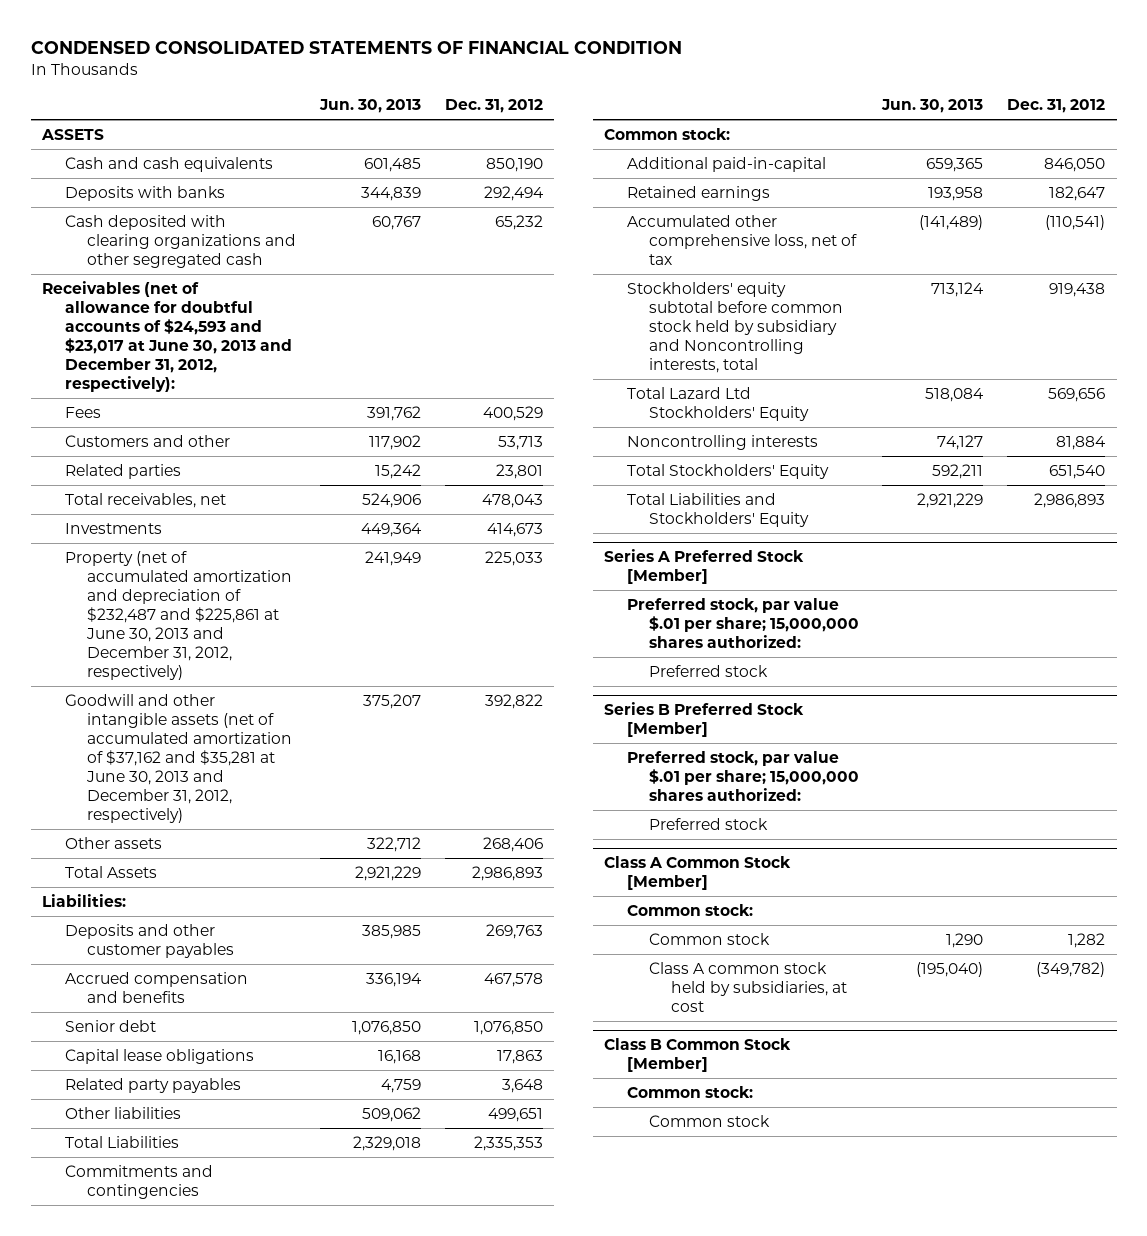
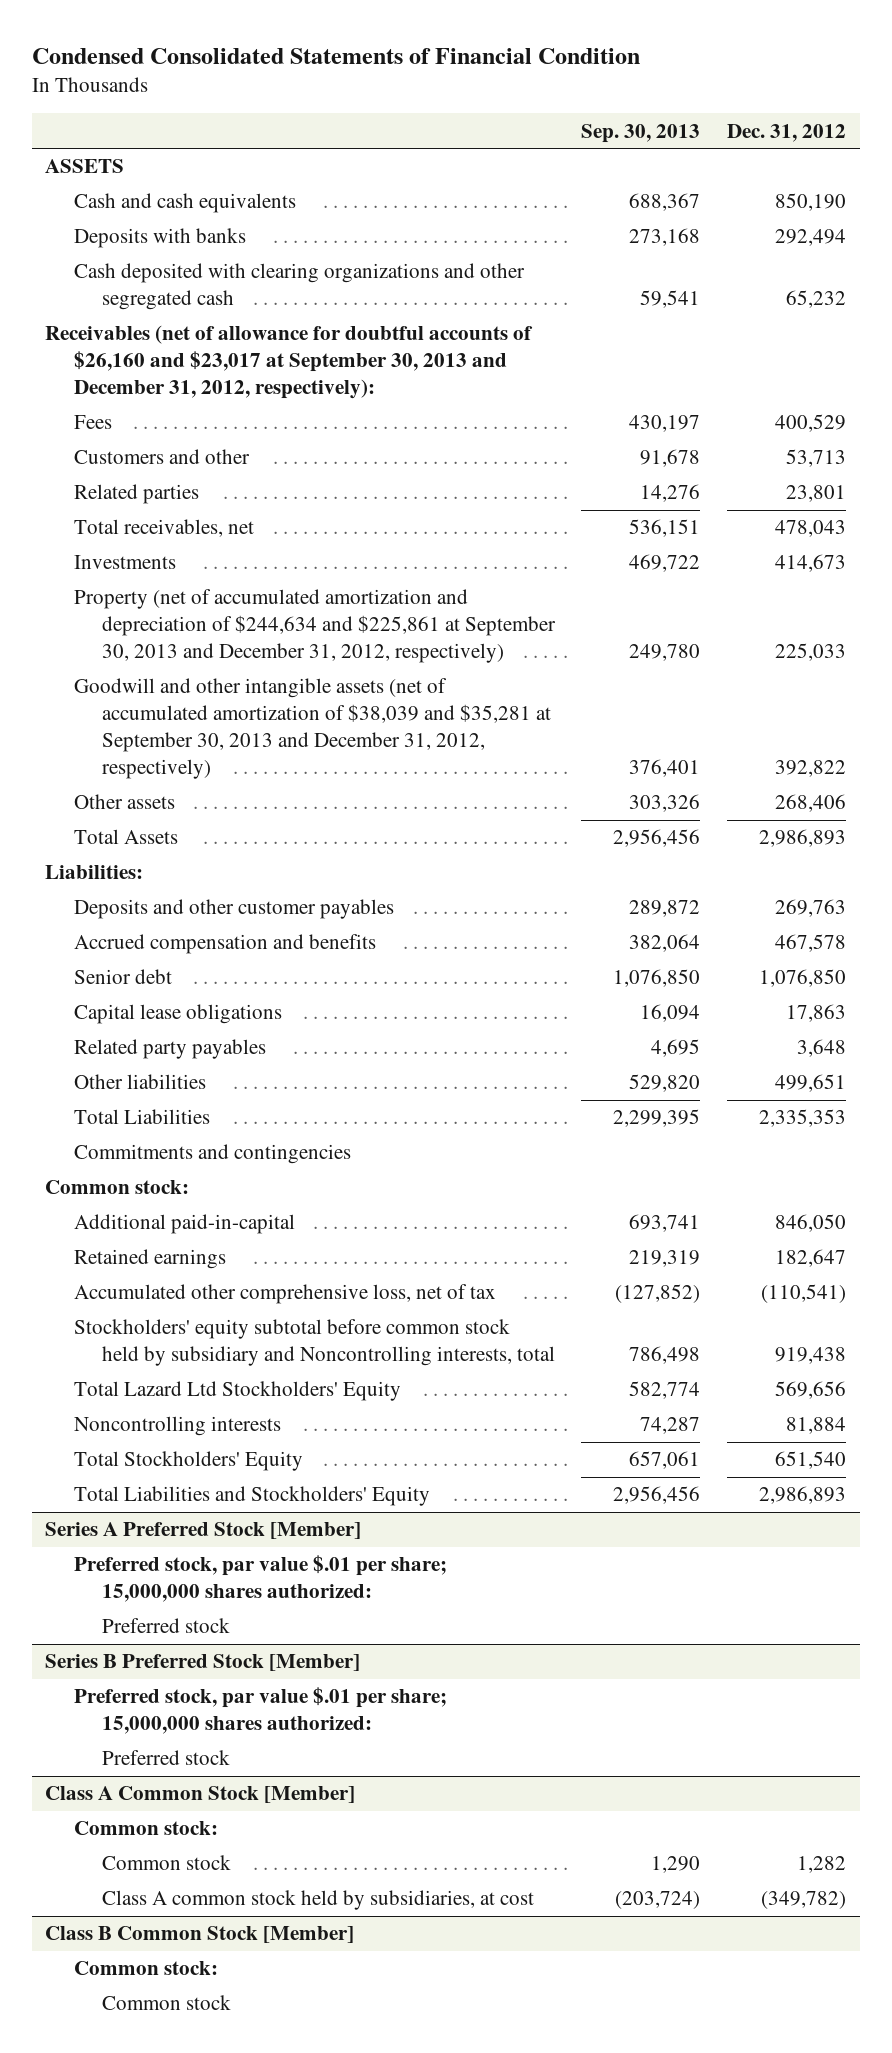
- CONDENSED CONSOLIDATED STATEMENTS OF FINANCIAL CONDITION
+ Condensed Consolidated Statements of Financial Condition
- | Jun. 30, 2013 | Dec. 31, 2012
+ | Sep. 30, 2013 | Dec. 31, 2012
- Receivables (net of allowance for doubtful accounts of $24,593 and $23,017 at June 30, 2013 and December 31, 2012, respectively):
+ Receivables (net of allowance for doubtful accounts of $26,160 and $23,017 at September 30, 2013 and December 31, 2012, respectively):
- Property (net of accumulated amortization and depreciation of $232,487 and $225,861 at June 30, 2013 and December 31, 2012, respectively) | 241,949 | 225,033
- Goodwill and other intangible assets (net of accumulated amortization of $37,162 and $35,281 at June 30, 2013 and December 31, 2012, respectively) | 375,207 | 392,822
+ Property (net of accumulated amortization and depreciation of $244,634 and $225,861 at September 30, 2013 and December 31, 2012, respectively) | 249,780 | 225,033
+ Goodwill and other intangible assets (net of accumulated amortization of $38,039 and $35,281 at September 30, 2013 and December 31, 2012, respectively) | 376,401 | 392,822

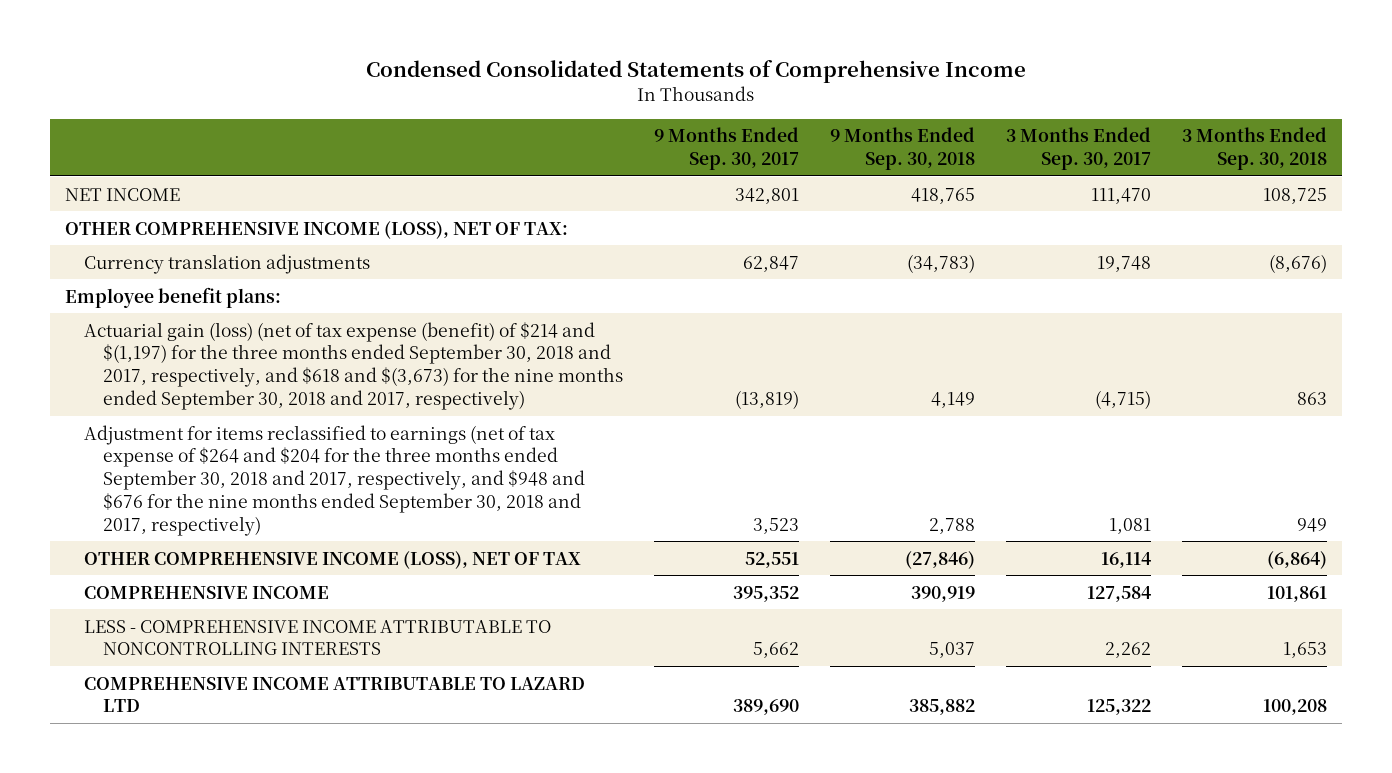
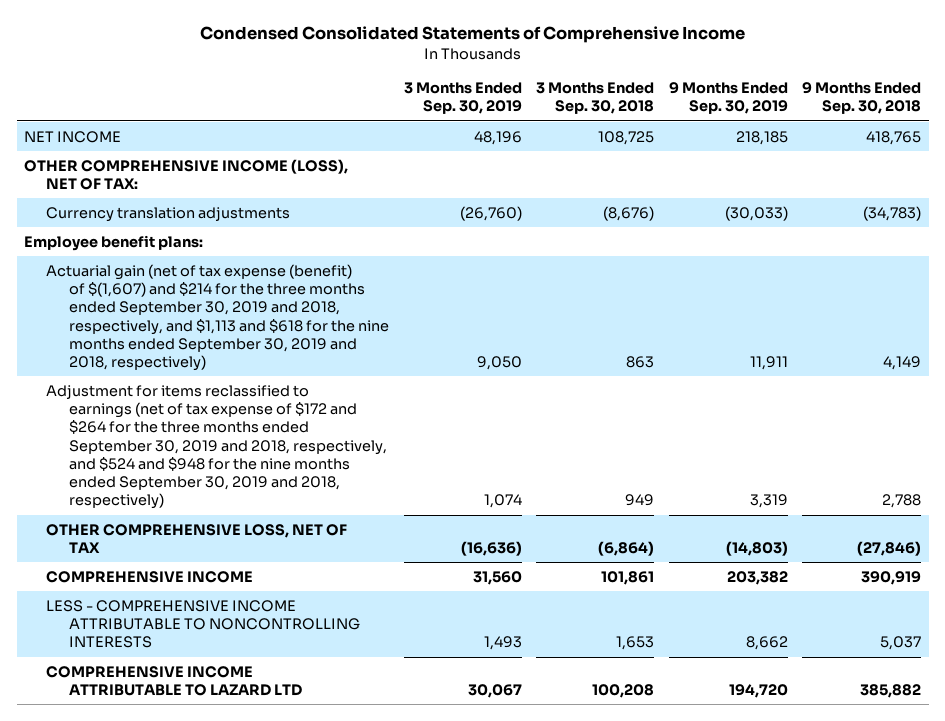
- | 9 Months Ended Sep. 30, 2017 | 9 Months Ended Sep. 30, 2018 | 3 Months Ended Sep. 30, 2017 | 3 Months Ended Sep. 30, 2018
+ | 3 Months Ended Sep. 30, 2019 | 3 Months Ended Sep. 30, 2018 | 9 Months Ended Sep. 30, 2019 | 9 Months Ended Sep. 30, 2018
- Actuarial gain (loss) (net of tax expense (benefit) of $214 and $(1,197) for the three months ended September 30, 2018 and 2017, respectively, and $618 and $(3,673) for the nine months ended September 30, 2018 and 2017, respectively) | (13,819) | 4,149 | (4,715) | 863
- Adjustment for items reclassified to earnings (net of tax expense of $264 and $204 for the three months ended September 30, 2018 and 2017, respectively, and $948 and $676 for the nine months ended September 30, 2018 and 2017, respectively) | 3,523 | 2,788 | 1,081 | 949
- OTHER COMPREHENSIVE INCOME (LOSS), NET OF TAX | 52,551 | (27,846) | 16,114 | (6,864)
+ Actuarial gain (net of tax expense (benefit) of $(1,607) and $214 for the three months ended September 30, 2019 and 2018, respectively, and $1,113 and $618 for the nine months ended September 30, 2019 and 2018, respectively) | 9,050 | 863 | 11,911 | 4,149
+ Adjustment for items reclassified to earnings (net of tax expense of $172 and $264 for the three months ended September 30, 2019 and 2018, respectively, and $524 and $948 for the nine months ended September 30, 2019 and 2018, respectively) | 1,074 | 949 | 3,319 | 2,788
+ OTHER COMPREHENSIVE LOSS, NET OF TAX | (16,636) | (6,864) | (14,803) | (27,846)

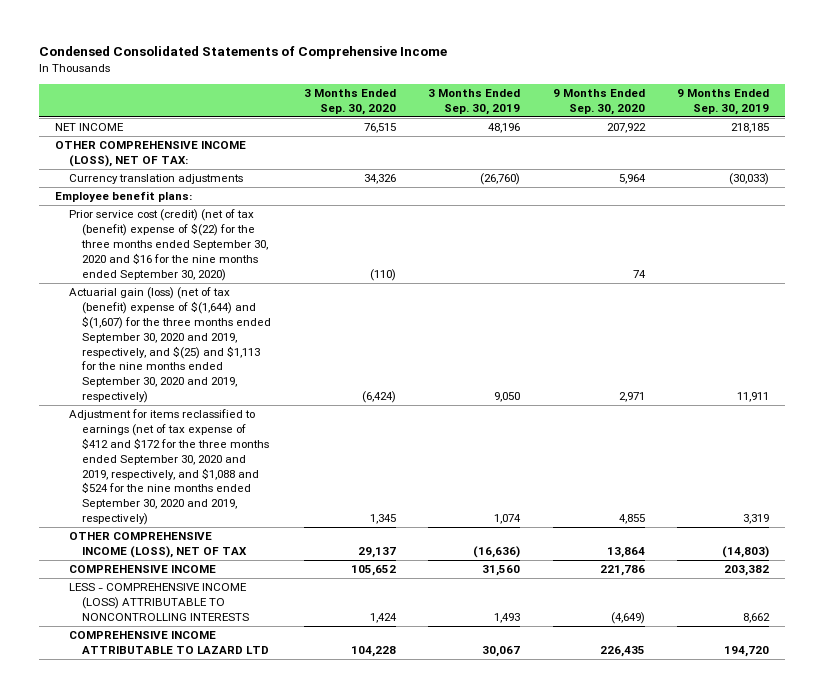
- | 3 Months Ended Sep. 30, 2019 | 3 Months Ended Sep. 30, 2018 | 9 Months Ended Sep. 30, 2019 | 9 Months Ended Sep. 30, 2018
+ | 3 Months Ended Sep. 30, 2020 | 3 Months Ended Sep. 30, 2019 | 9 Months Ended Sep. 30, 2020 | 9 Months Ended Sep. 30, 2019
- Actuarial gain (net of tax expense (benefit) of $(1,607) and $214 for the three months ended September 30, 2019 and 2018, respectively, and $1,113 and $618 for the nine months ended September 30, 2019 and 2018, respectively) | 9,050 | 863 | 11,911 | 4,149
- Adjustment for items reclassified to earnings (net of tax expense of $172 and $264 for the three months ended September 30, 2019 and 2018, respectively, and $524 and $948 for the nine months ended September 30, 2019 and 2018, respectively) | 1,074 | 949 | 3,319 | 2,788
- OTHER COMPREHENSIVE LOSS, NET OF TAX | (16,636) | (6,864) | (14,803) | (27,846)
+ Prior service cost (credit) (net of tax (benefit) expense of $(22) for the three months ended September 30, 2020 and $16 for the nine months ended September 30, 2020) | (110) | | 74 |
+ Actuarial gain (loss) (net of tax (benefit) expense of $(1,644) and $(1,607) for the three months ended September 30, 2020 and 2019, respectively, and $(25) and $1,113 for the nine months ended September 30, 2020 and 2019, respectively) | (6,424) | 9,050 | 2,971 | 11,911
+ Adjustment for items reclassified to earnings (net of tax expense of $412 and $172 for the three months ended September 30, 2020 and 2019, respectively, and $1,088 and $524 for the nine months ended September 30, 2020 and 2019, respectively) | 1,345 | 1,074 | 4,855 | 3,319
+ OTHER COMPREHENSIVE INCOME (LOSS), NET OF TAX | 29,137 | (16,636) | 13,864 | (14,803)
- LESS - COMPREHENSIVE INCOME ATTRIBUTABLE TO NONCONTROLLING INTERESTS | 1,493 | 1,653 | 8,662 | 5,037
+ LESS - COMPREHENSIVE INCOME (LOSS) ATTRIBUTABLE TO NONCONTROLLING INTERESTS | 1,424 | 1,493 | (4,649) | 8,662

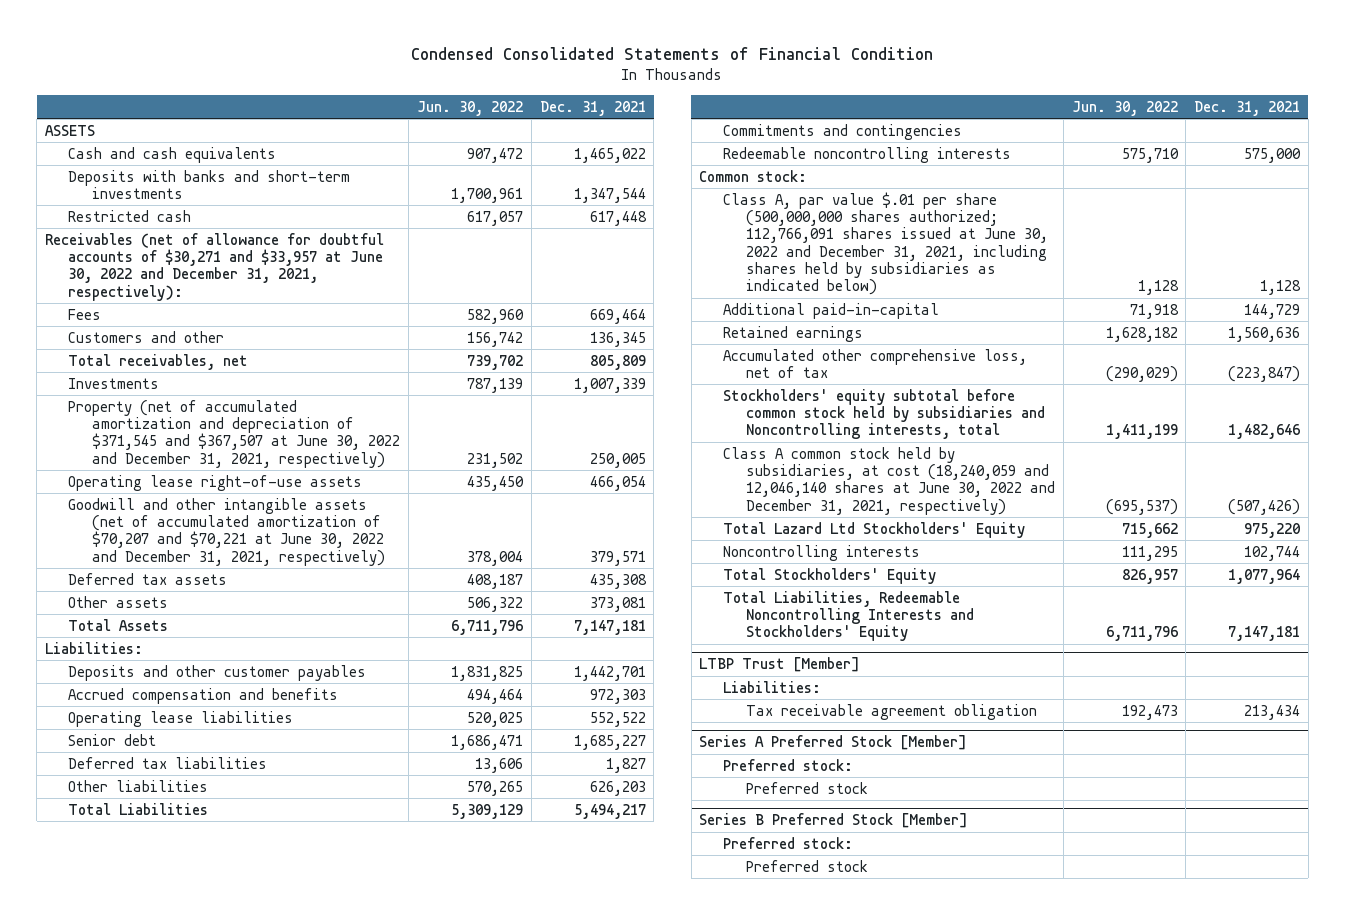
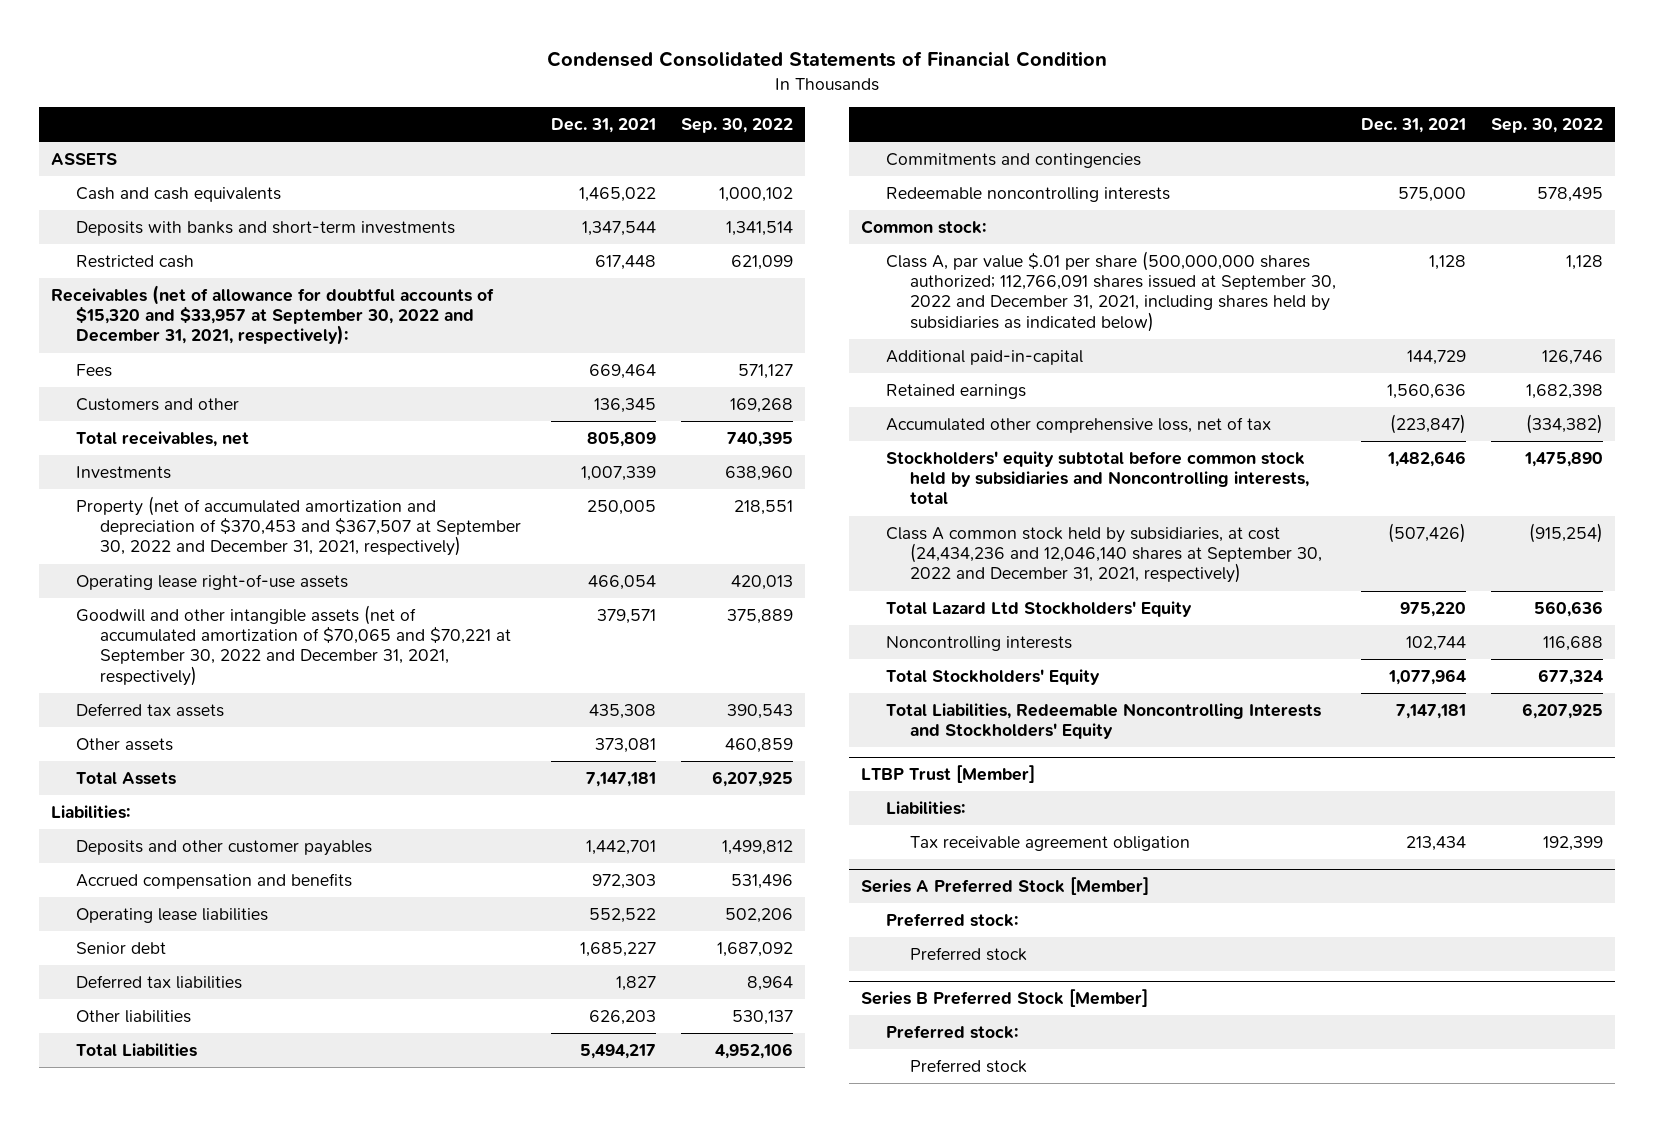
- | Jun. 30, 2022 | Dec. 31, 2021
+ | Dec. 31, 2021 | Sep. 30, 2022
- Receivables (net of allowance for doubtful accounts of $30,271 and $33,957 at June 30, 2022 and December 31, 2021, respectively):
+ Receivables (net of allowance for doubtful accounts of $15,320 and $33,957 at September 30, 2022 and December 31, 2021, respectively):
- Property (net of accumulated amortization and depreciation of $371,545 and $367,507 at June 30, 2022 and December 31, 2021, respectively) | 231,502 | 250,005
+ Property (net of accumulated amortization and depreciation of $370,453 and $367,507 at September 30, 2022 and December 31, 2021, respectively) | 250,005 | 218,551
- Goodwill and other intangible assets (net of accumulated amortization of $70,207 and $70,221 at June 30, 2022 and December 31, 2021, respectively) | 378,004 | 379,571
+ Goodwill and other intangible assets (net of accumulated amortization of $70,065 and $70,221 at September 30, 2022 and December 31, 2021, respectively) | 379,571 | 375,889
- Class A, par value $.01 per share (500,000,000 shares authorized; 112,766,091 shares issued at June 30, 2022 and December 31, 2021, including shares held by subsidiaries as indicated below) | 1,128 | 1,128
+ Class A, par value $.01 per share (500,000,000 shares authorized; 112,766,091 shares issued at September 30, 2022 and December 31, 2021, including shares held by subsidiaries as indicated below) | 1,128 | 1,128
- Class A common stock held by subsidiaries, at cost (18,240,059 and 12,046,140 shares at June 30, 2022 and December 31, 2021, respectively) | (695,537) | (507,426)
+ Class A common stock held by subsidiaries, at cost (24,434,236 and 12,046,140 shares at September 30, 2022 and December 31, 2021, respectively) | (507,426) | (915,254)

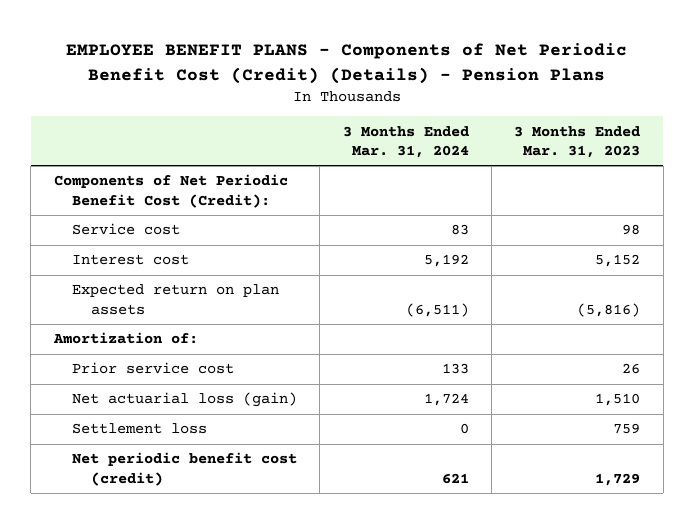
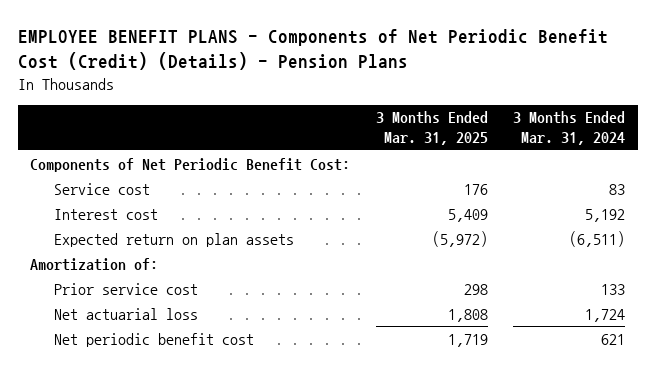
- | 3 Months Ended Mar. 31, 2024 | 3 Months Ended Mar. 31, 2023
+ | 3 Months Ended Mar. 31, 2025 | 3 Months Ended Mar. 31, 2024
- Components of Net Periodic Benefit Cost (Credit):
+ Components of Net Periodic Benefit Cost:
- Net actuarial loss (gain) | 1,724 | 1,510
- Settlement loss | 0 | 759
- Net periodic benefit cost (credit) | 621 | 1,729
+ Net actuarial loss | 1,808 | 1,724
+ Net periodic benefit cost | 1,719 | 621

